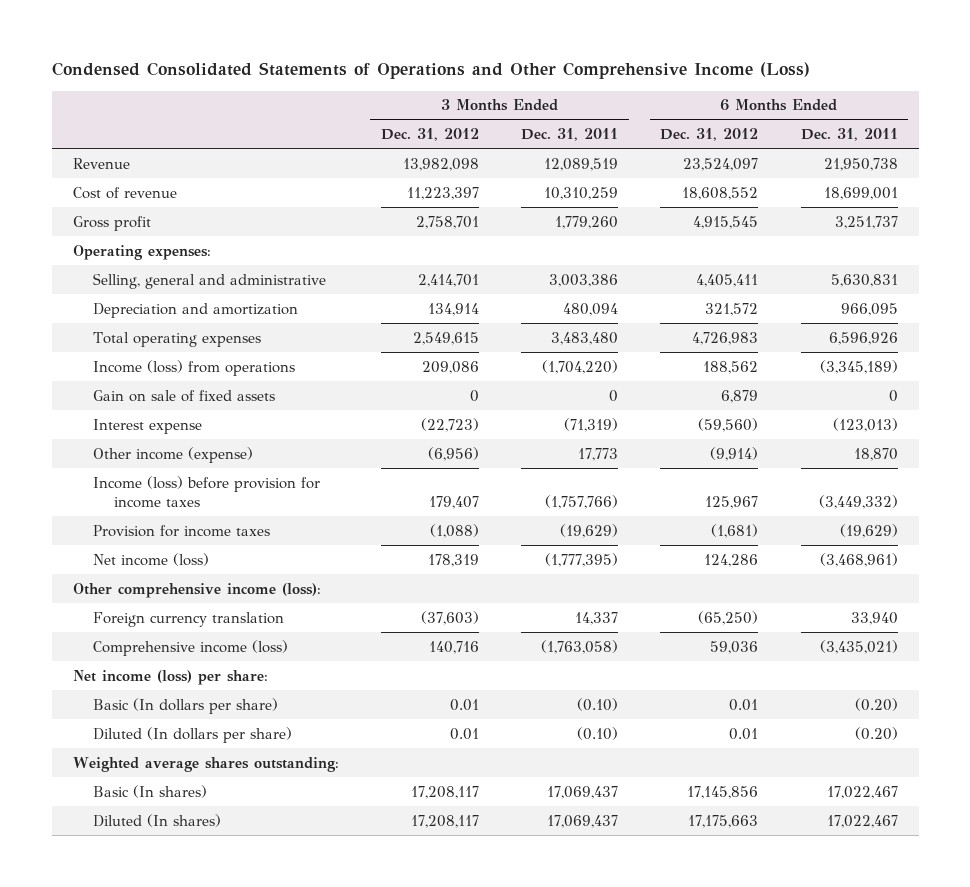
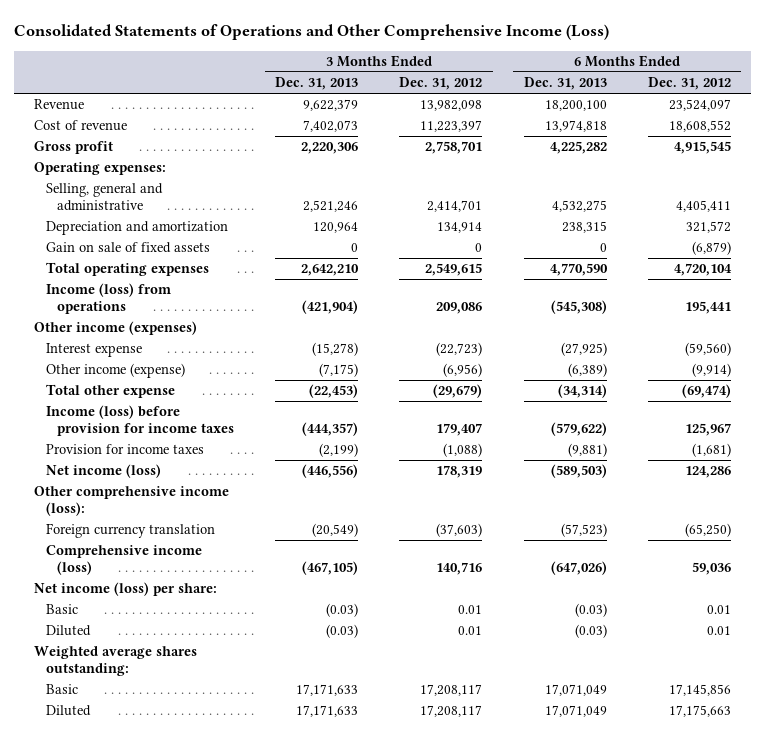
- Condensed Consolidated Statements of Operations and Other Comprehensive Income (Loss)
+ Consolidated Statements of Operations and Other Comprehensive Income (Loss)
- | 3 Months Ended Dec. 31, 2012 | 3 Months Ended Dec. 31, 2011 | 6 Months Ended Dec. 31, 2012 | 6 Months Ended Dec. 31, 2011
+ | 3 Months Ended Dec. 31, 2013 | 3 Months Ended Dec. 31, 2012 | 6 Months Ended Dec. 31, 2013 | 6 Months Ended Dec. 31, 2012
- Total operating expenses | 2,549,615 | 3,483,480 | 4,726,983 | 6,596,926
- Income (loss) from operations | 209,086 | (1,704,220) | 188,562 | (3,345,189)
- Gain on sale of fixed assets | 0 | 0 | 6,879 | 0
+ Gain on sale of fixed assets | 0 | 0 | 0 | (6,879)
+ Total operating expenses | 2,642,210 | 2,549,615 | 4,770,590 | 4,720,104
+ Income (loss) from operations | (421,904) | 209,086 | (545,308) | 195,441
+ Other income (expenses)
+ Total other expense | (22,453) | (29,679) | (34,314) | (69,474)
- Basic (In dollars per share) | 0.01 | (0.10) | 0.01 | (0.20)
- Diluted (In dollars per share) | 0.01 | (0.10) | 0.01 | (0.20)
+ Basic | (0.03) | 0.01 | (0.03) | 0.01
+ Diluted | (0.03) | 0.01 | (0.03) | 0.01
- Basic (In shares) | 17,208,117 | 17,069,437 | 17,145,856 | 17,022,467
- Diluted (In shares) | 17,208,117 | 17,069,437 | 17,175,663 | 17,022,467
+ Basic | 17,171,633 | 17,208,117 | 17,071,049 | 17,145,856
+ Diluted | 17,171,633 | 17,208,117 | 17,071,049 | 17,175,663

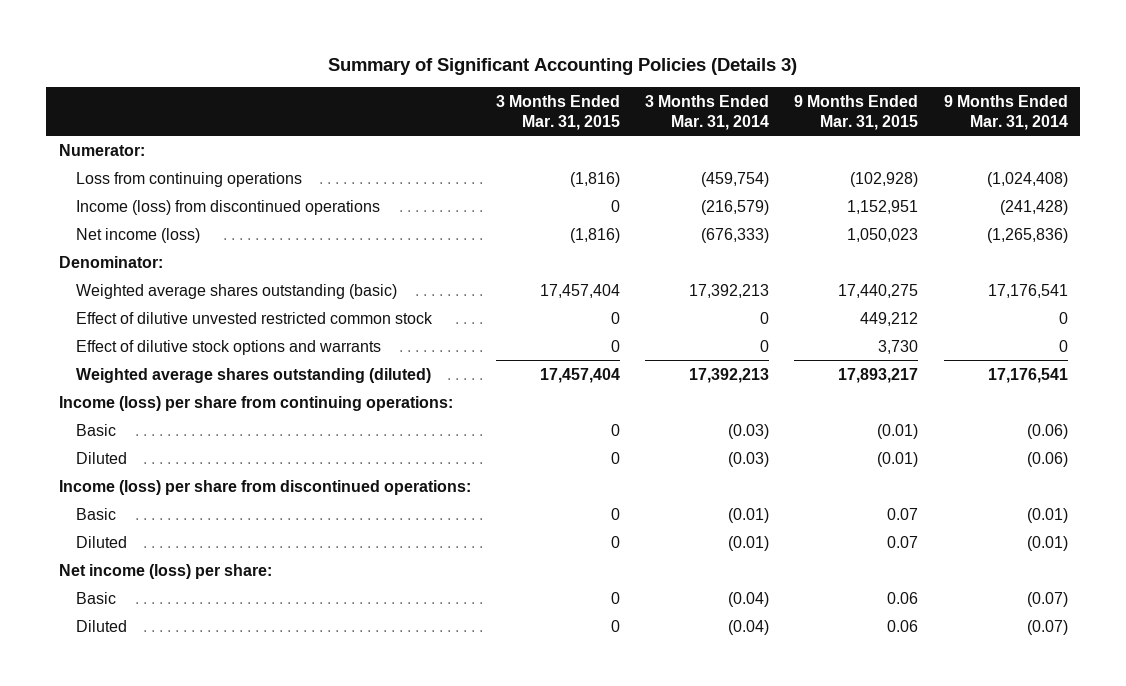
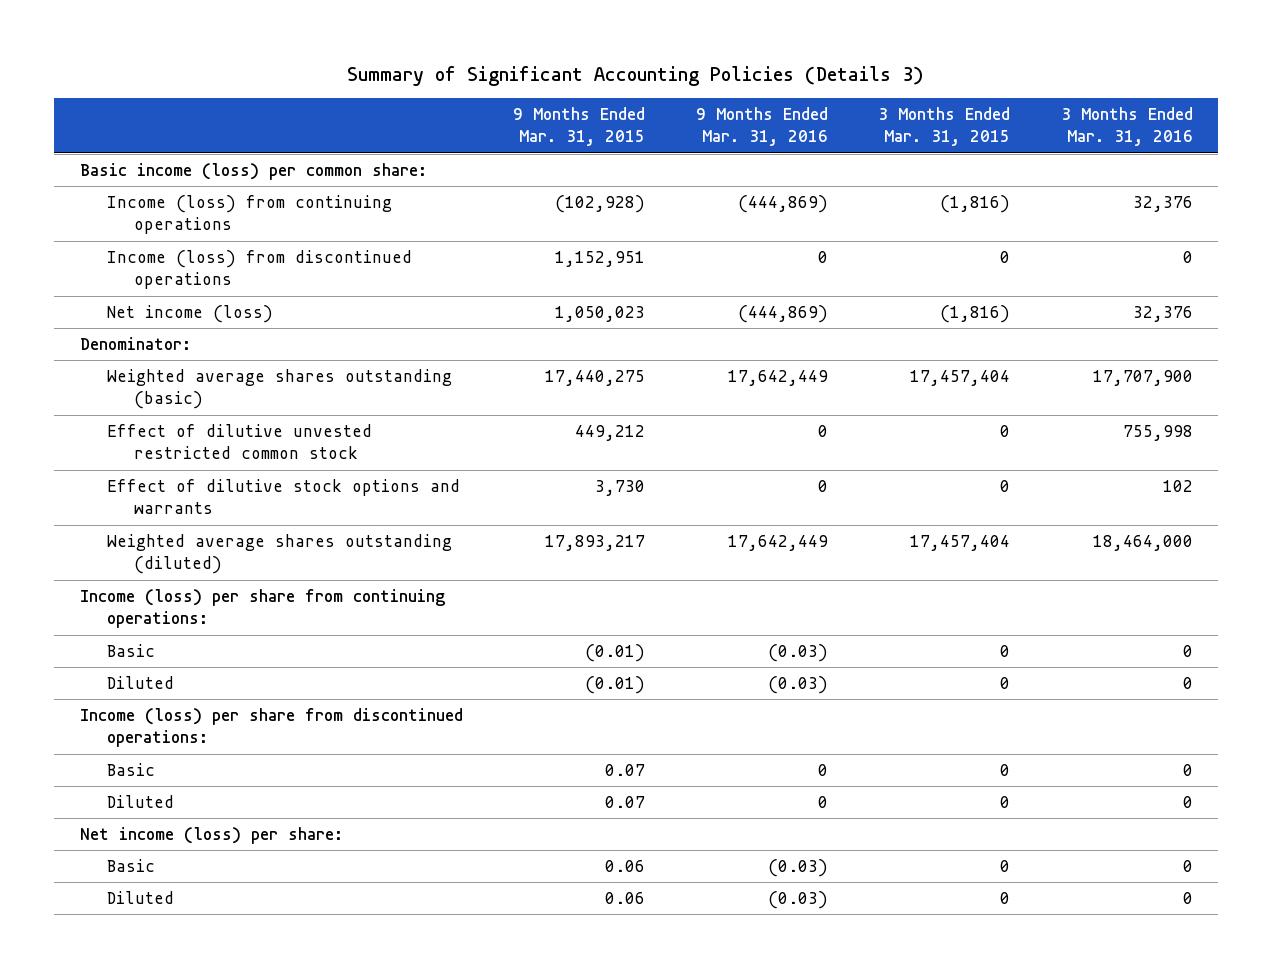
- | 3 Months Ended Mar. 31, 2015 | 3 Months Ended Mar. 31, 2014 | 9 Months Ended Mar. 31, 2015 | 9 Months Ended Mar. 31, 2014
+ | 9 Months Ended Mar. 31, 2015 | 9 Months Ended Mar. 31, 2016 | 3 Months Ended Mar. 31, 2015 | 3 Months Ended Mar. 31, 2016
- Numerator:
- Loss from continuing operations | (1,816) | (459,754) | (102,928) | (1,024,408)
+ Basic income (loss) per common share:
+ Income (loss) from continuing operations | (102,928) | (444,869) | (1,816) | 32,376

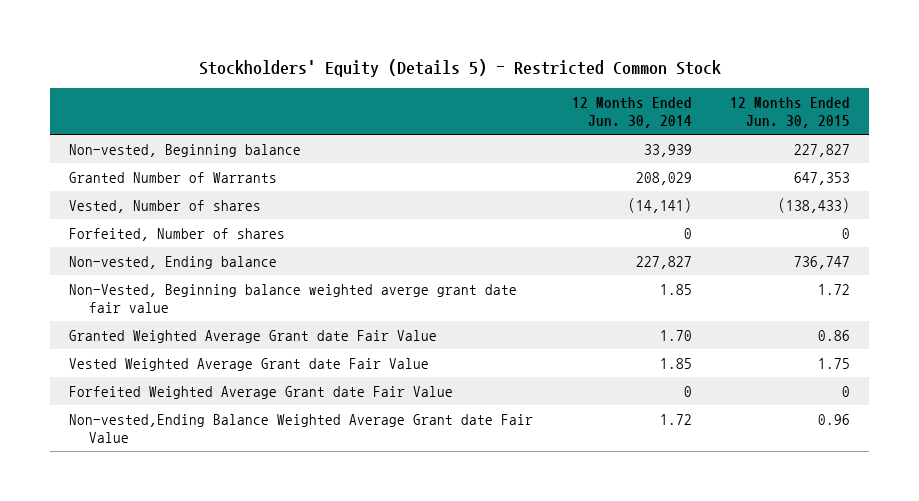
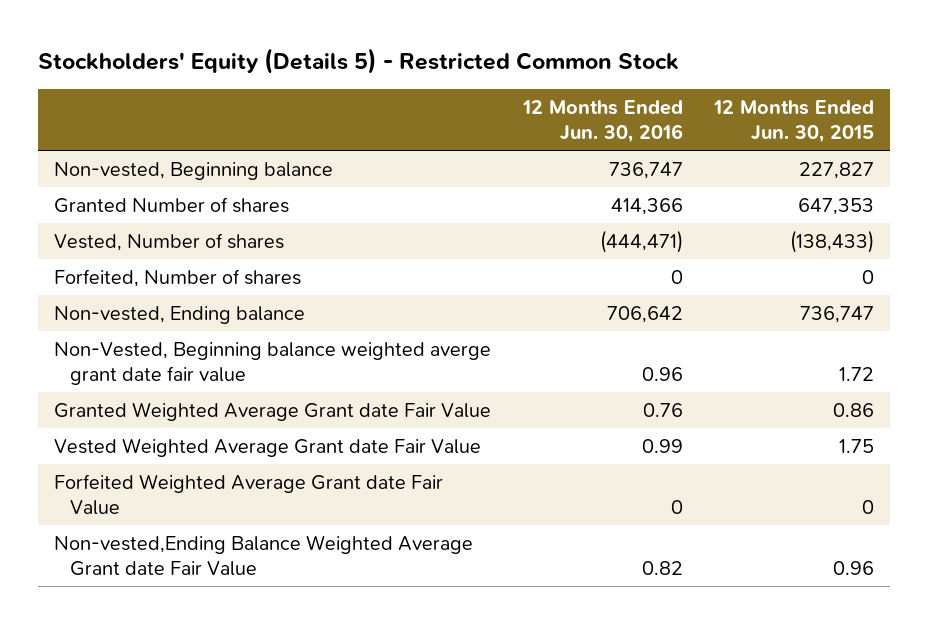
- | 12 Months Ended Jun. 30, 2014 | 12 Months Ended Jun. 30, 2015
+ | 12 Months Ended Jun. 30, 2016 | 12 Months Ended Jun. 30, 2015
- Granted Number of Warrants | 208,029 | 647,353
+ Granted Number of shares | 414,366 | 647,353

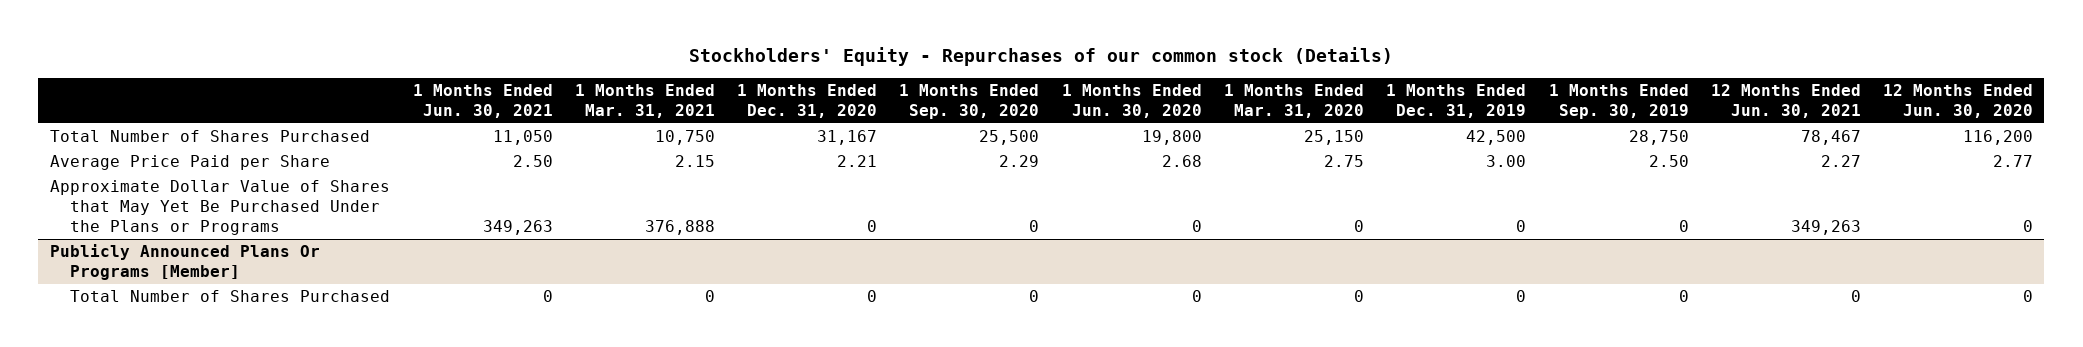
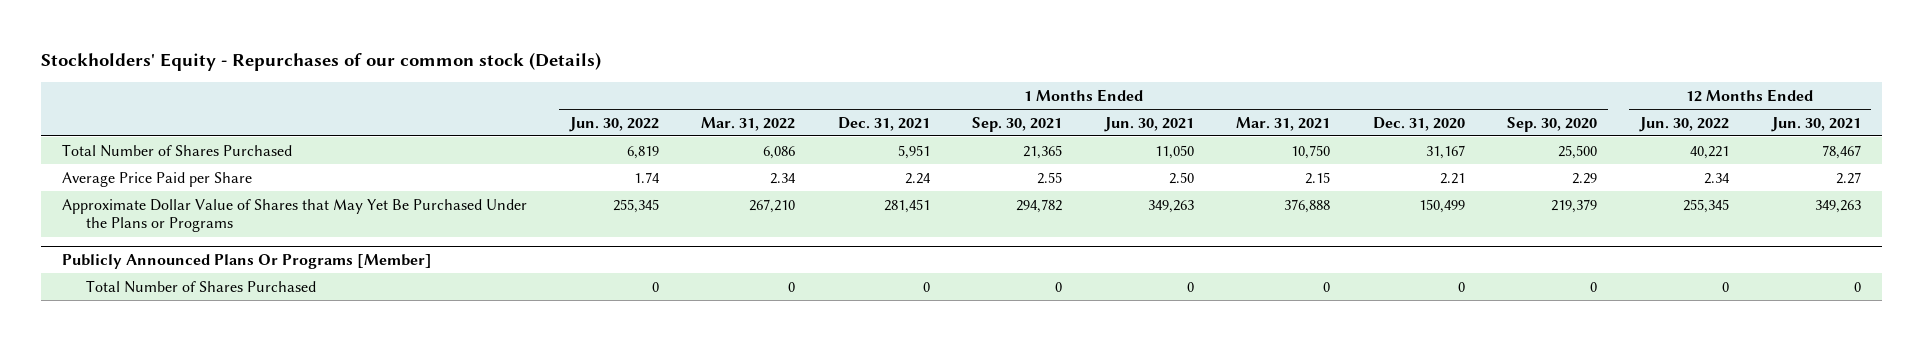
- | 1 Months Ended Jun. 30, 2021 | 1 Months Ended Mar. 31, 2021 | 1 Months Ended Dec. 31, 2020 | 1 Months Ended Sep. 30, 2020 | 1 Months Ended Jun. 30, 2020 | 1 Months Ended Mar. 31, 2020 | 1 Months Ended Dec. 31, 2019 | 1 Months Ended Sep. 30, 2019 | 12 Months Ended Jun. 30, 2021 | 12 Months Ended Jun. 30, 2020
+ | 1 Months Ended Jun. 30, 2022 | 1 Months Ended Mar. 31, 2022 | 1 Months Ended Dec. 31, 2021 | 1 Months Ended Sep. 30, 2021 | 1 Months Ended Jun. 30, 2021 | 1 Months Ended Mar. 31, 2021 | 1 Months Ended Dec. 31, 2020 | 1 Months Ended Sep. 30, 2020 | 12 Months Ended Jun. 30, 2022 | 12 Months Ended Jun. 30, 2021
- Approximate Dollar Value of Shares that May Yet Be Purchased Under the Plans or Programs | 349,263 | 376,888 | 0 | 0 | 0 | 0 | 0 | 0 | 349,263 | 0
+ Approximate Dollar Value of Shares that May Yet Be Purchased Under the Plans or Programs | 255,345 | 267,210 | 281,451 | 294,782 | 349,263 | 376,888 | 150,499 | 219,379 | 255,345 | 349,263

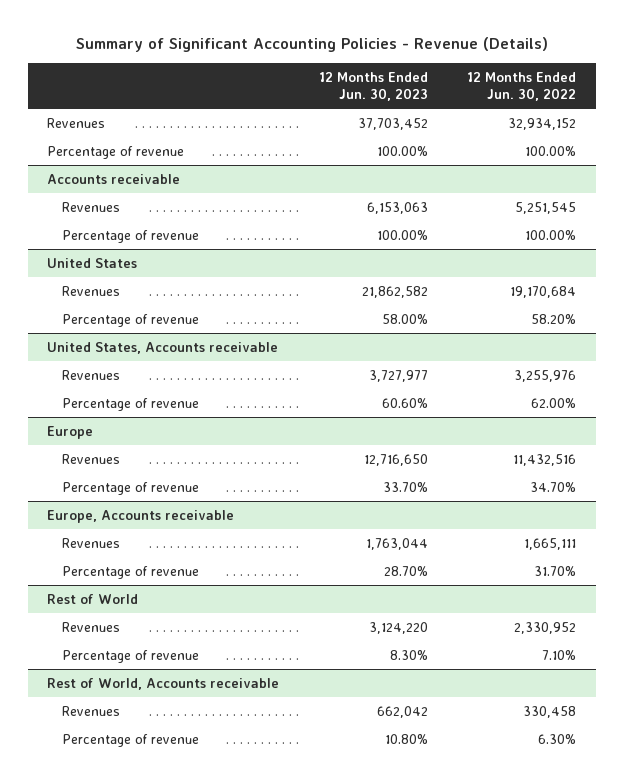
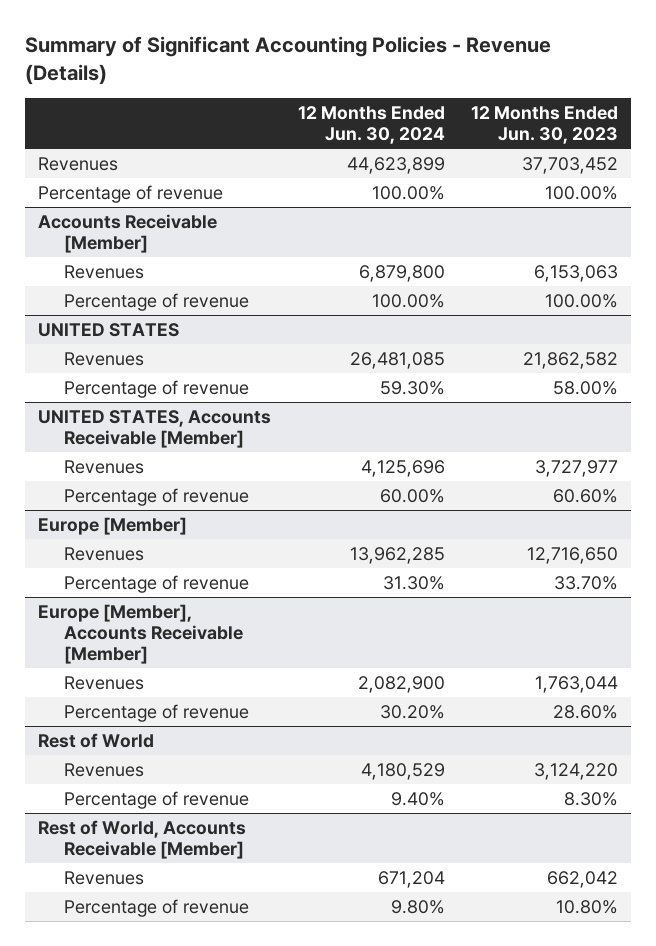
- | 12 Months Ended Jun. 30, 2023 | 12 Months Ended Jun. 30, 2022
+ | 12 Months Ended Jun. 30, 2024 | 12 Months Ended Jun. 30, 2023
- Accounts receivable
+ Accounts Receivable [Member]
- United States
+ UNITED STATES
- United States, Accounts receivable
+ UNITED STATES, Accounts Receivable [Member]
- Europe
+ Europe [Member]
- Europe, Accounts receivable
+ Europe [Member], Accounts Receivable [Member]
- Percentage of revenue | 28.70% | 31.70%
+ Percentage of revenue | 30.20% | 28.60%
- Rest of World, Accounts receivable
+ Rest of World, Accounts Receivable [Member]

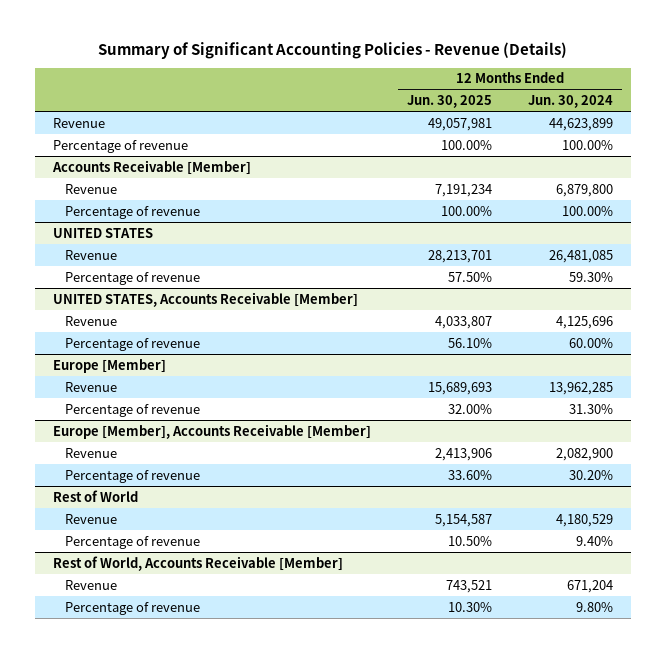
- | 12 Months Ended Jun. 30, 2024 | 12 Months Ended Jun. 30, 2023
+ | 12 Months Ended Jun. 30, 2025 | 12 Months Ended Jun. 30, 2024
- Revenues | 44,623,899 | 37,703,452
+ Revenue | 49,057,981 | 44,623,899
@ Accounts Receivable [Member]
- Revenues | 6,879,800 | 6,153,063
+ Revenue | 7,191,234 | 6,879,800
@ UNITED STATES
- Revenues | 26,481,085 | 21,862,582
+ Revenue | 28,213,701 | 26,481,085
@ UNITED STATES, Accounts Receivable [Member]
- Revenues | 4,125,696 | 3,727,977
+ Revenue | 4,033,807 | 4,125,696
@ Europe [Member]
- Revenues | 13,962,285 | 12,716,650
+ Revenue | 15,689,693 | 13,962,285
@ Europe [Member], Accounts Receivable [Member]
- Revenues | 2,082,900 | 1,763,044
+ Revenue | 2,413,906 | 2,082,900
@ Rest of World
- Revenues | 4,180,529 | 3,124,220
+ Revenue | 5,154,587 | 4,180,529
@ Rest of World, Accounts Receivable [Member]
- Revenues | 671,204 | 662,042
+ Revenue | 743,521 | 671,204

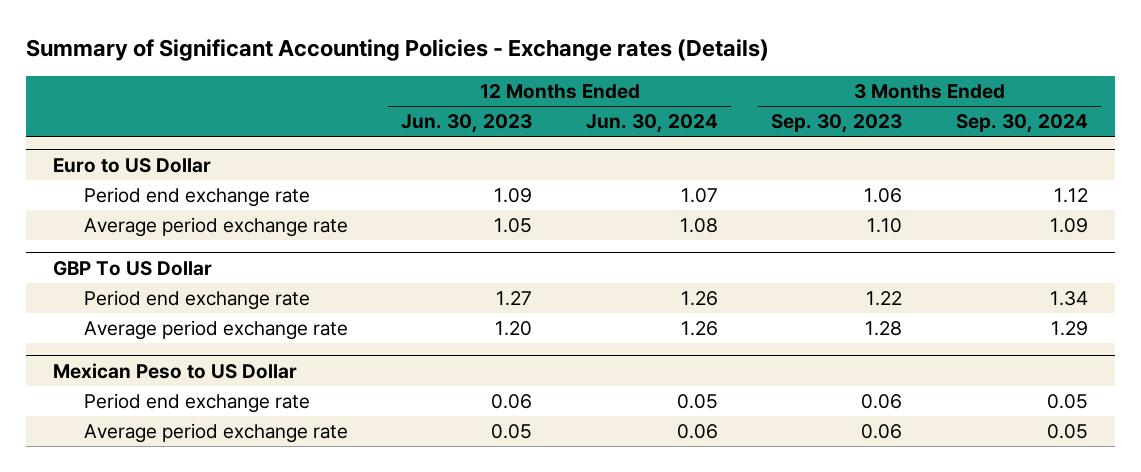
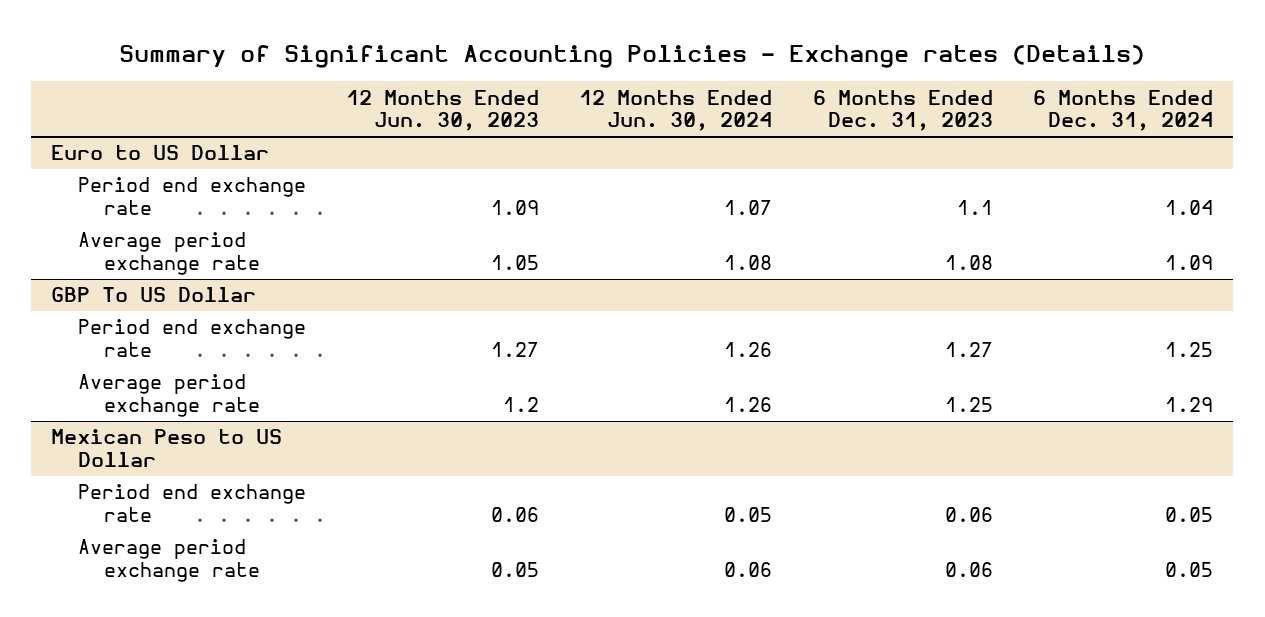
- | 12 Months Ended Jun. 30, 2023 | 12 Months Ended Jun. 30, 2024 | 3 Months Ended Sep. 30, 2023 | 3 Months Ended Sep. 30, 2024
+ | 12 Months Ended Jun. 30, 2023 | 12 Months Ended Jun. 30, 2024 | 6 Months Ended Dec. 31, 2023 | 6 Months Ended Dec. 31, 2024
@ GBP To US Dollar
- Average period exchange rate | 1.20 | 1.26 | 1.28 | 1.29
+ Average period exchange rate | 1.2 | 1.26 | 1.25 | 1.29

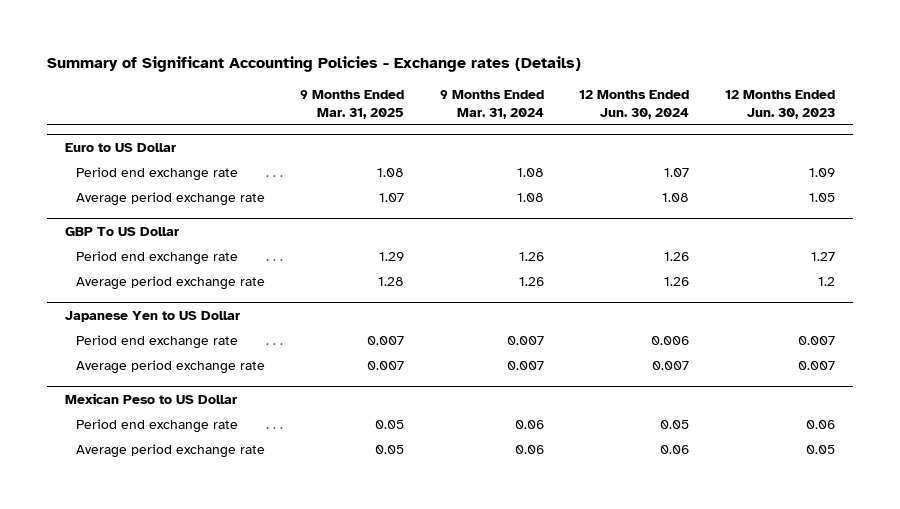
- | 12 Months Ended Jun. 30, 2023 | 12 Months Ended Jun. 30, 2024 | 6 Months Ended Dec. 31, 2023 | 6 Months Ended Dec. 31, 2024
+ | 9 Months Ended Mar. 31, 2025 | 9 Months Ended Mar. 31, 2024 | 12 Months Ended Jun. 30, 2024 | 12 Months Ended Jun. 30, 2023
+ Japanese Yen to US Dollar
+ Period end exchange rate | 0.007 | 0.007 | 0.006 | 0.007
+ Average period exchange rate | 0.007 | 0.007 | 0.007 | 0.007

